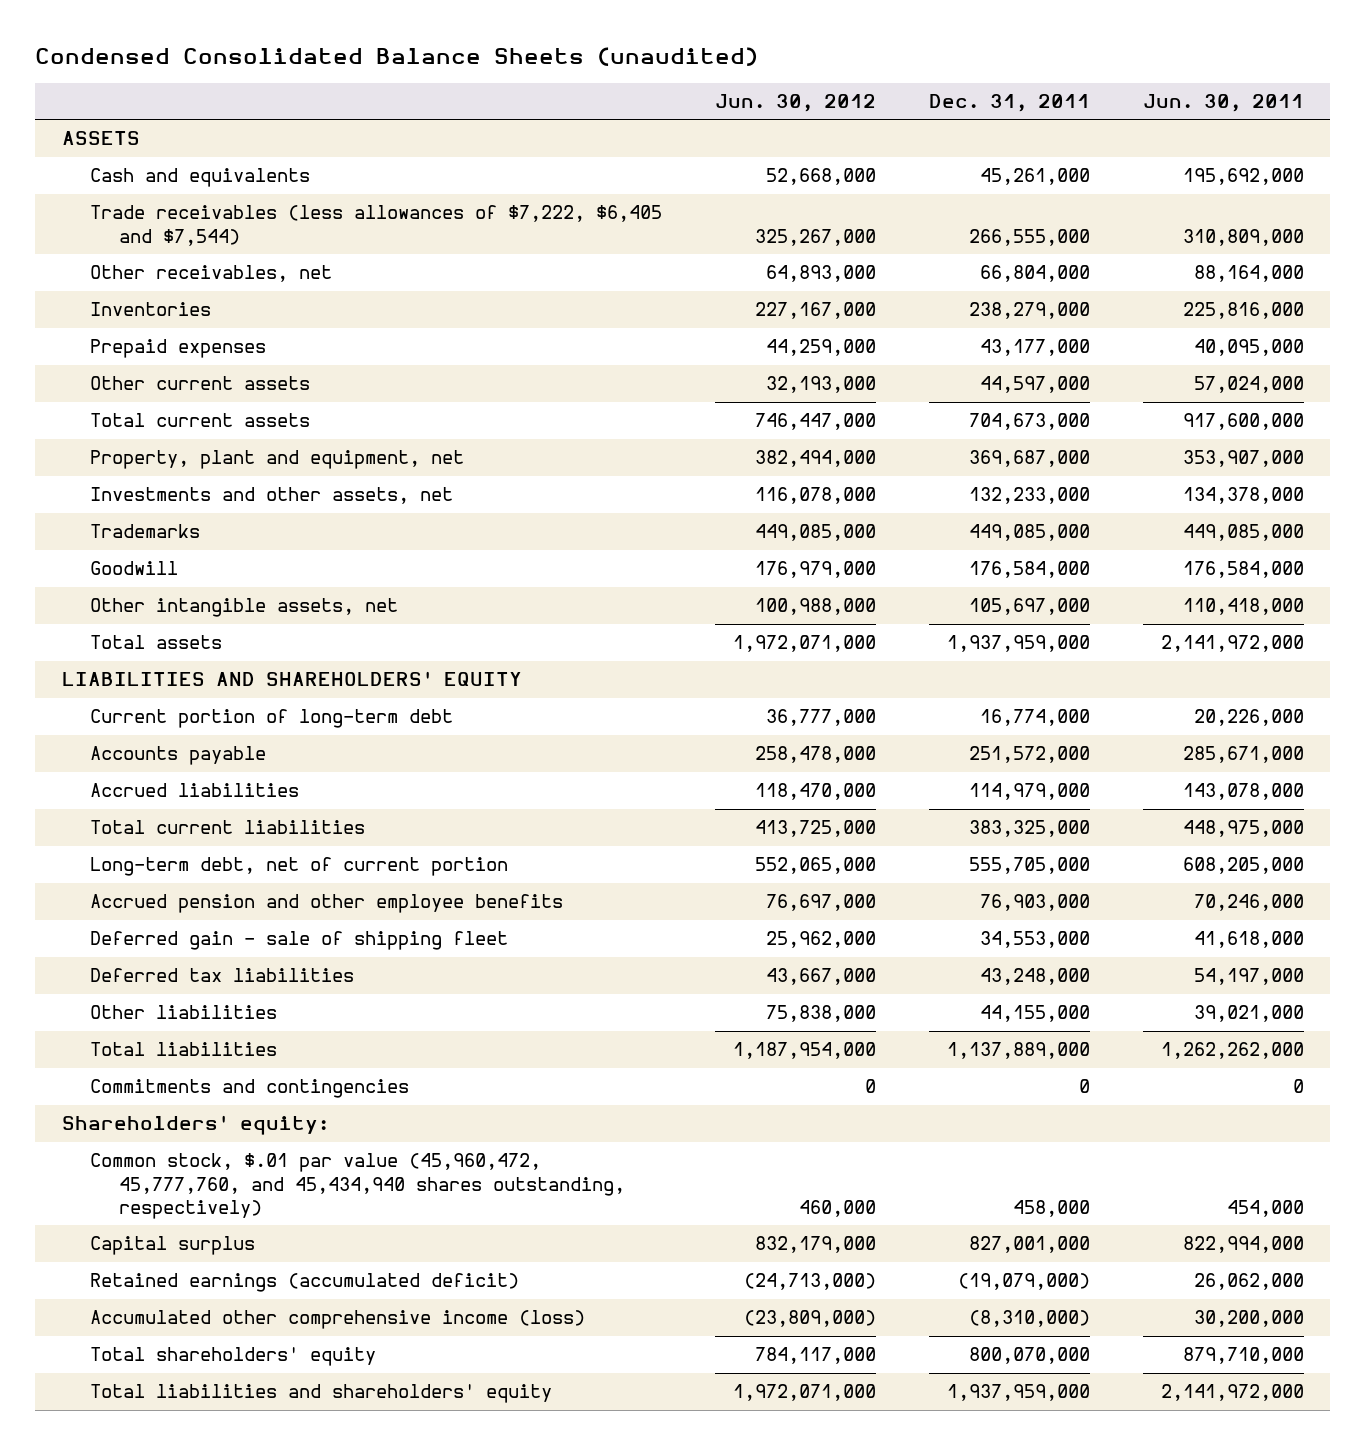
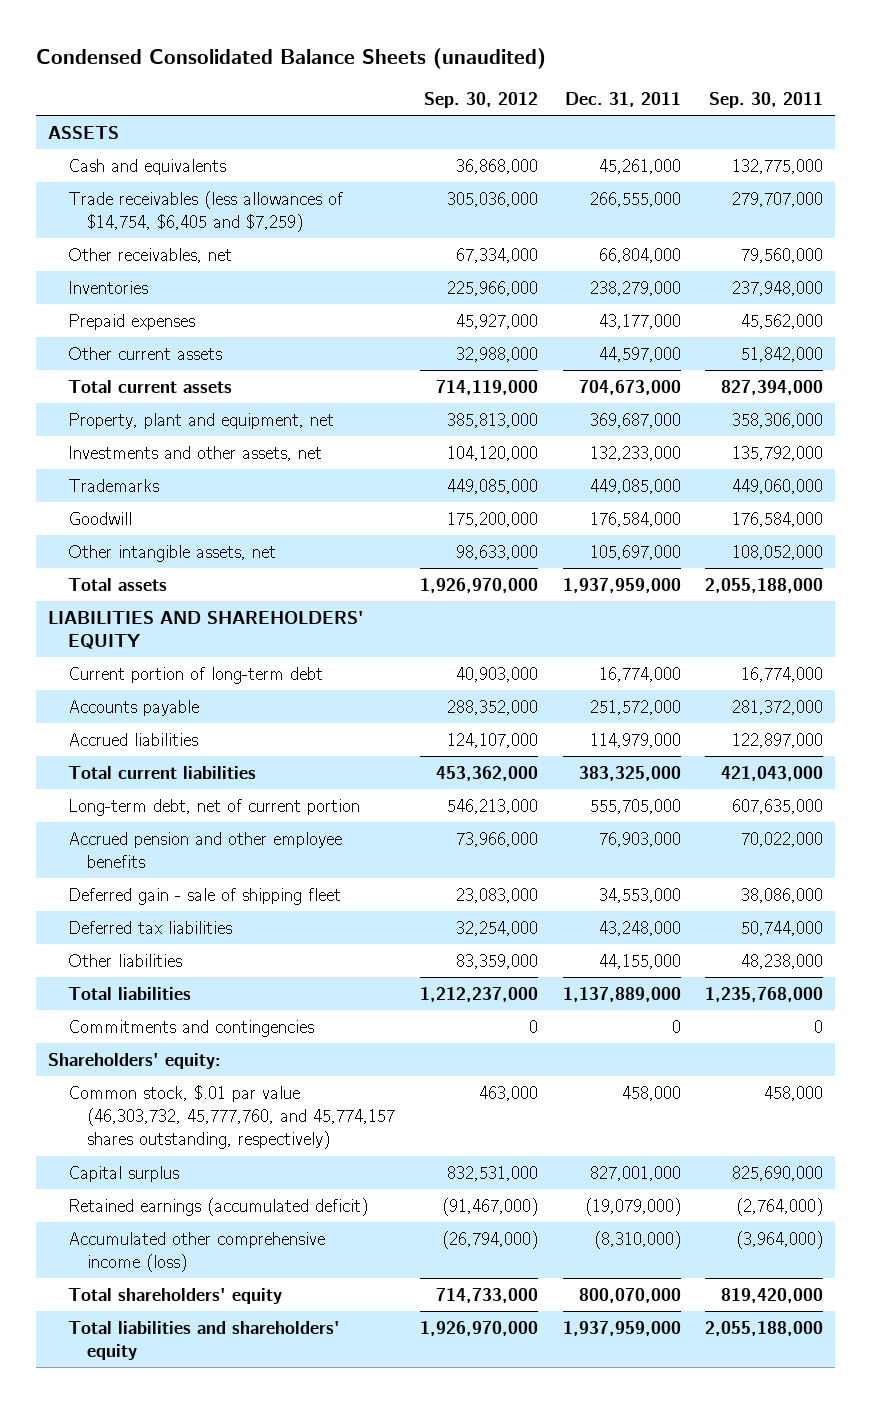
- | Jun. 30, 2012 | Dec. 31, 2011 | Jun. 30, 2011
+ | Sep. 30, 2012 | Dec. 31, 2011 | Sep. 30, 2011
- Trade receivables (less allowances of $7,222, $6,405 and $7,544) | 325,267,000 | 266,555,000 | 310,809,000
+ Trade receivables (less allowances of $14,754, $6,405 and $7,259) | 305,036,000 | 266,555,000 | 279,707,000
- Common stock, $.01 par value (45,960,472, 45,777,760, and 45,434,940 shares outstanding, respectively) | 460,000 | 458,000 | 454,000
+ Common stock, $.01 par value (46,303,732, 45,777,760, and 45,774,157 shares outstanding, respectively) | 463,000 | 458,000 | 458,000

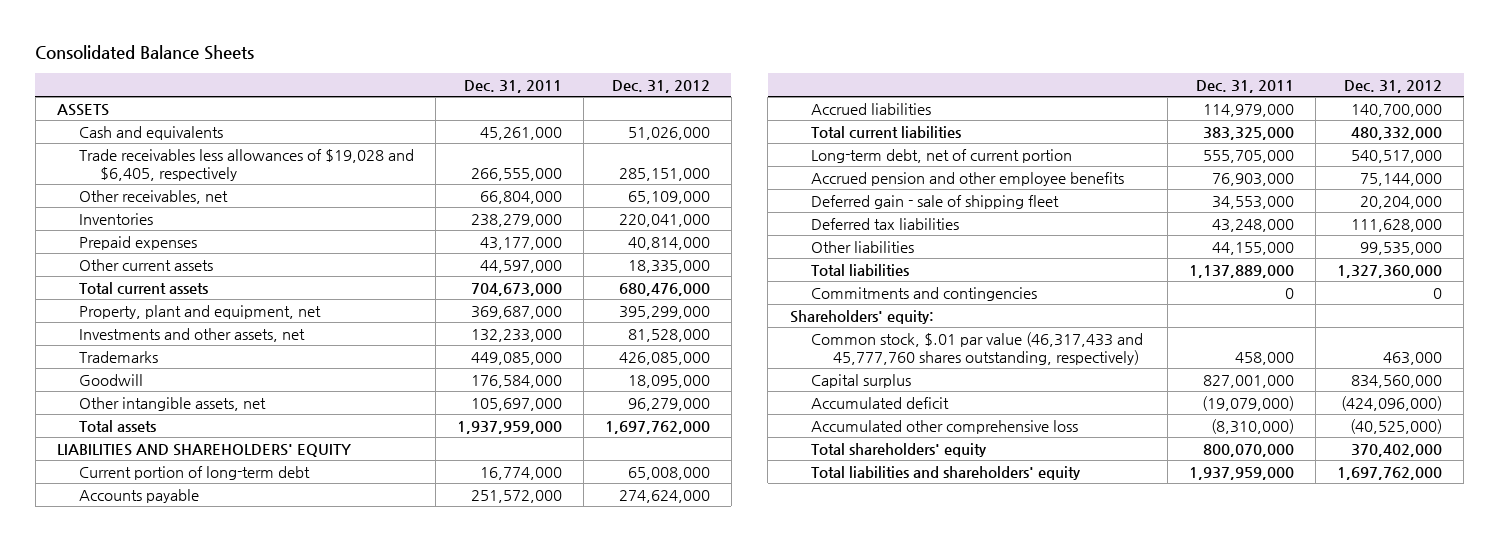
- Condensed Consolidated Balance Sheets (unaudited)
+ Consolidated Balance Sheets
- | Sep. 30, 2012 | Dec. 31, 2011 | Sep. 30, 2011
+ | Dec. 31, 2011 | Dec. 31, 2012
- Trade receivables (less allowances of $14,754, $6,405 and $7,259) | 305,036,000 | 266,555,000 | 279,707,000
+ Trade receivables less allowances of $19,028 and $6,405, respectively | 266,555,000 | 285,151,000
- Common stock, $.01 par value (46,303,732, 45,777,760, and 45,774,157 shares outstanding, respectively) | 463,000 | 458,000 | 458,000
+ Common stock, $.01 par value (46,317,433 and 45,777,760 shares outstanding, respectively) | 458,000 | 463,000
- Retained earnings (accumulated deficit) | (91,467,000) | (19,079,000) | (2,764,000)
- Accumulated other comprehensive income (loss) | (26,794,000) | (8,310,000) | (3,964,000)
+ Accumulated deficit | (19,079,000) | (424,096,000)
+ Accumulated other comprehensive loss | (8,310,000) | (40,525,000)

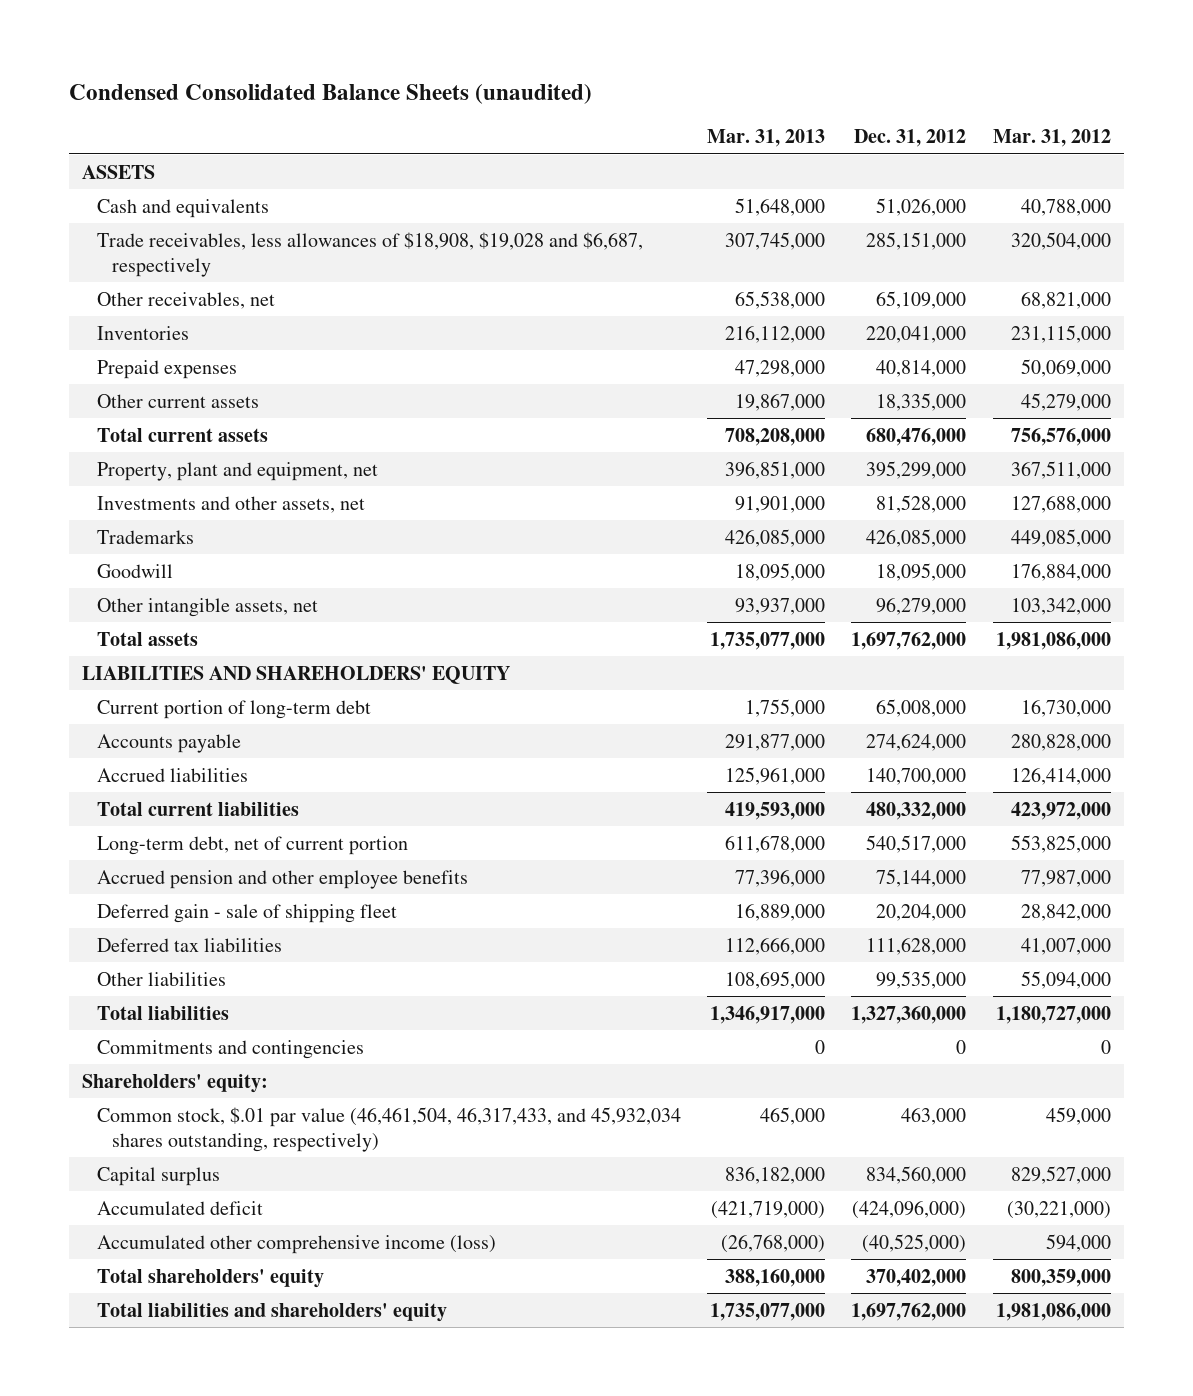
- Consolidated Balance Sheets
+ Condensed Consolidated Balance Sheets (unaudited)
- | Dec. 31, 2011 | Dec. 31, 2012
+ | Mar. 31, 2013 | Dec. 31, 2012 | Mar. 31, 2012
- Trade receivables less allowances of $19,028 and $6,405, respectively | 266,555,000 | 285,151,000
+ Trade receivables, less allowances of $18,908, $19,028 and $6,687, respectively | 307,745,000 | 285,151,000 | 320,504,000
- Common stock, $.01 par value (46,317,433 and 45,777,760 shares outstanding, respectively) | 458,000 | 463,000
+ Common stock, $.01 par value (46,461,504, 46,317,433, and 45,932,034 shares outstanding, respectively) | 465,000 | 463,000 | 459,000
- Accumulated other comprehensive loss | (8,310,000) | (40,525,000)
+ Accumulated other comprehensive income (loss) | (26,768,000) | (40,525,000) | 594,000

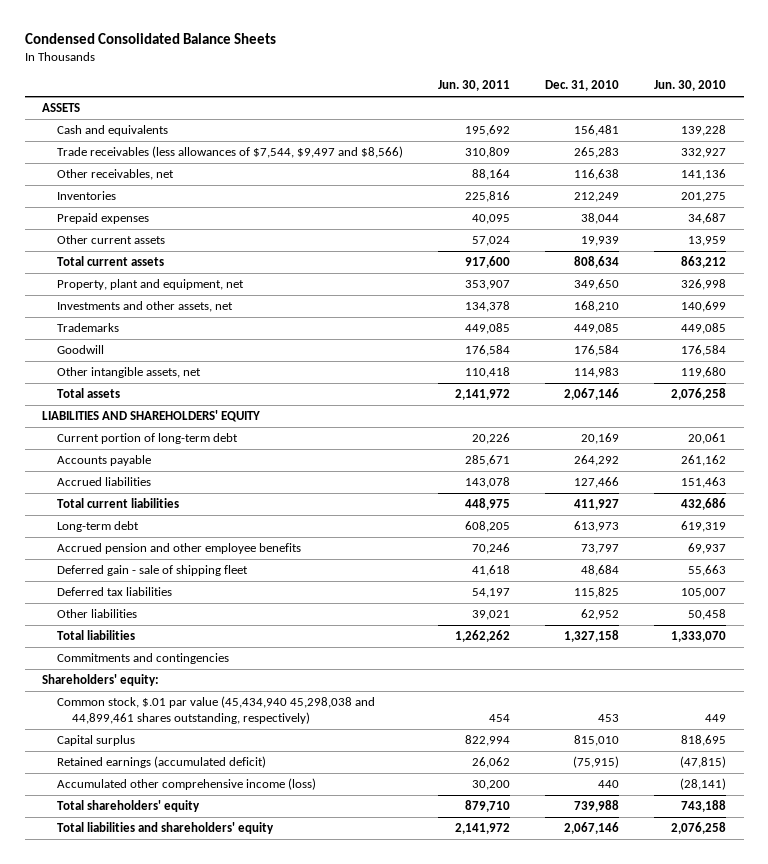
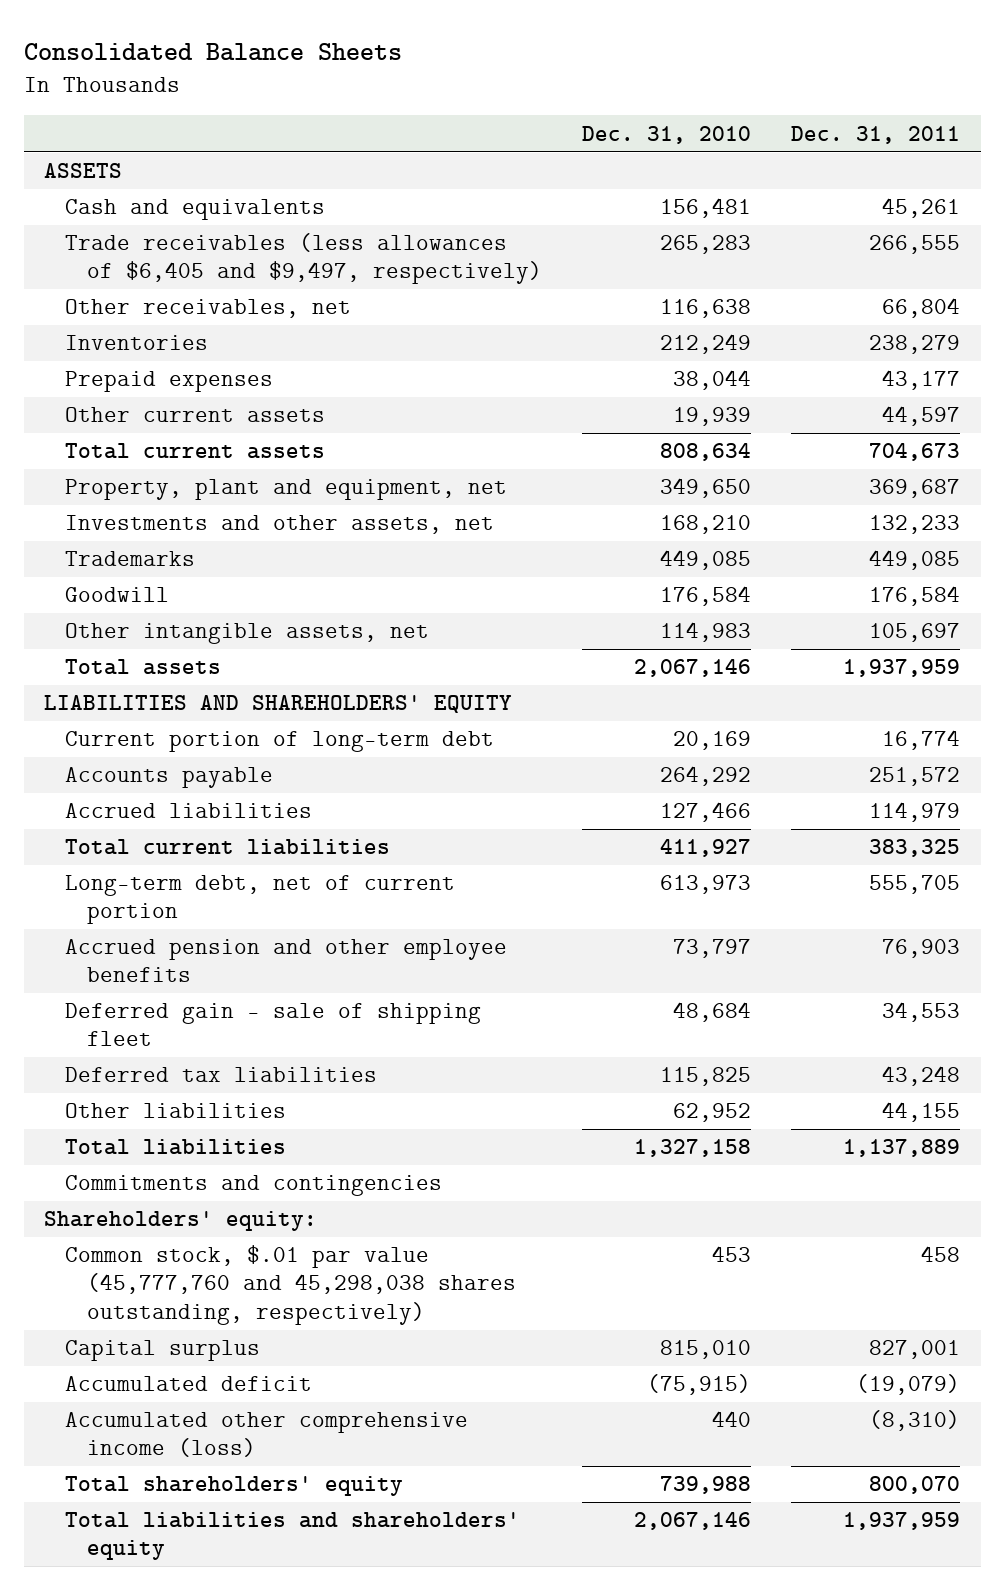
- Condensed Consolidated Balance Sheets
+ Consolidated Balance Sheets
- | Jun. 30, 2011 | Dec. 31, 2010 | Jun. 30, 2010
+ | Dec. 31, 2010 | Dec. 31, 2011
- Trade receivables (less allowances of $7,544, $9,497 and $8,566) | 310,809 | 265,283 | 332,927
+ Trade receivables (less allowances of $6,405 and $9,497, respectively) | 265,283 | 266,555
- Long-term debt | 608,205 | 613,973 | 619,319
+ Long-term debt, net of current portion | 613,973 | 555,705
- Common stock, $.01 par value (45,434,940 45,298,038 and 44,899,461 shares outstanding, respectively) | 454 | 453 | 449
+ Common stock, $.01 par value (45,777,760 and 45,298,038 shares outstanding, respectively) | 453 | 458
- Retained earnings (accumulated deficit) | 26,062 | (75,915) | (47,815)
+ Accumulated deficit | (75,915) | (19,079)

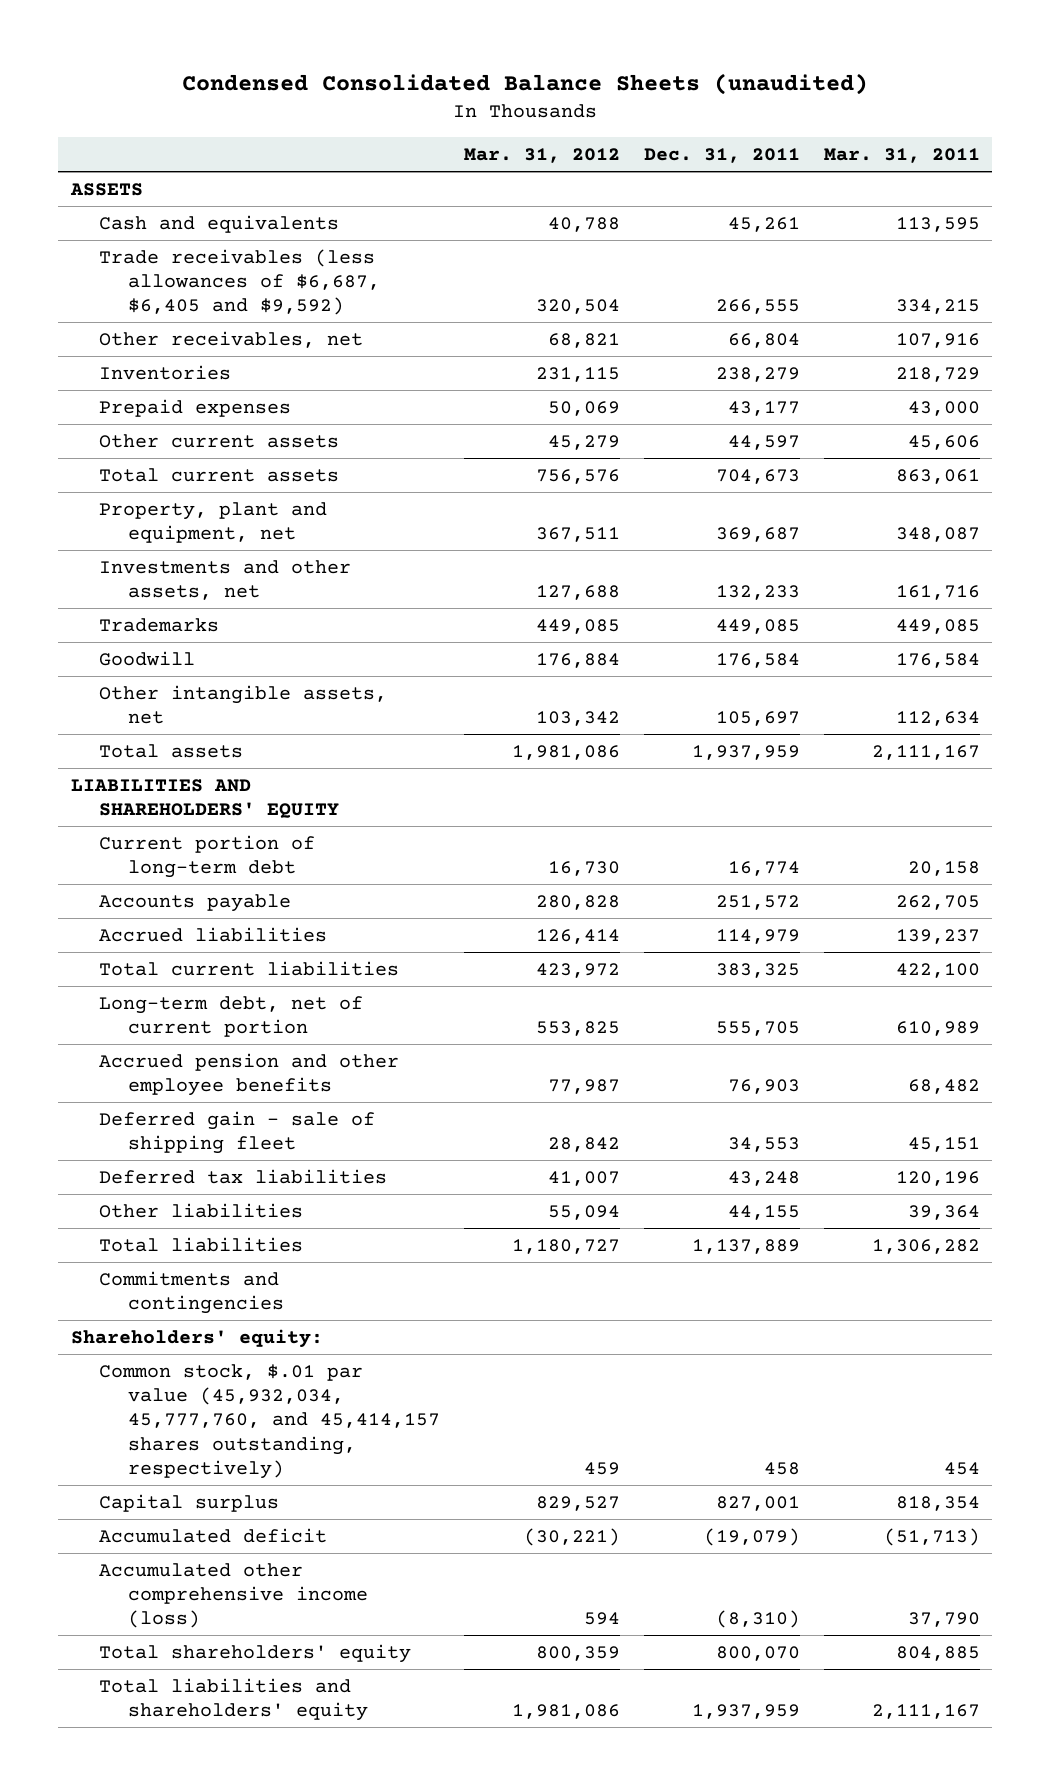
- Consolidated Balance Sheets
+ Condensed Consolidated Balance Sheets (unaudited)
- | Dec. 31, 2010 | Dec. 31, 2011
+ | Mar. 31, 2012 | Dec. 31, 2011 | Mar. 31, 2011
- Trade receivables (less allowances of $6,405 and $9,497, respectively) | 265,283 | 266,555
+ Trade receivables (less allowances of $6,687, $6,405 and $9,592) | 320,504 | 266,555 | 334,215
- Common stock, $.01 par value (45,777,760 and 45,298,038 shares outstanding, respectively) | 453 | 458
+ Common stock, $.01 par value (45,932,034, 45,777,760, and 45,414,157 shares outstanding, respectively) | 459 | 458 | 454

